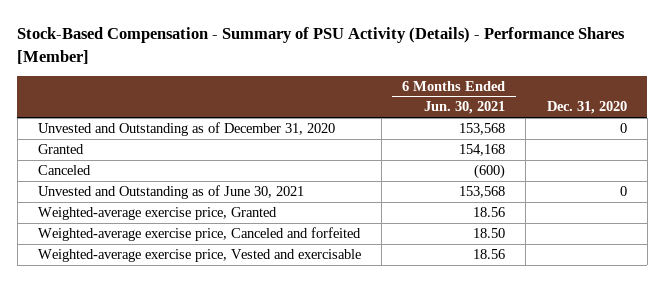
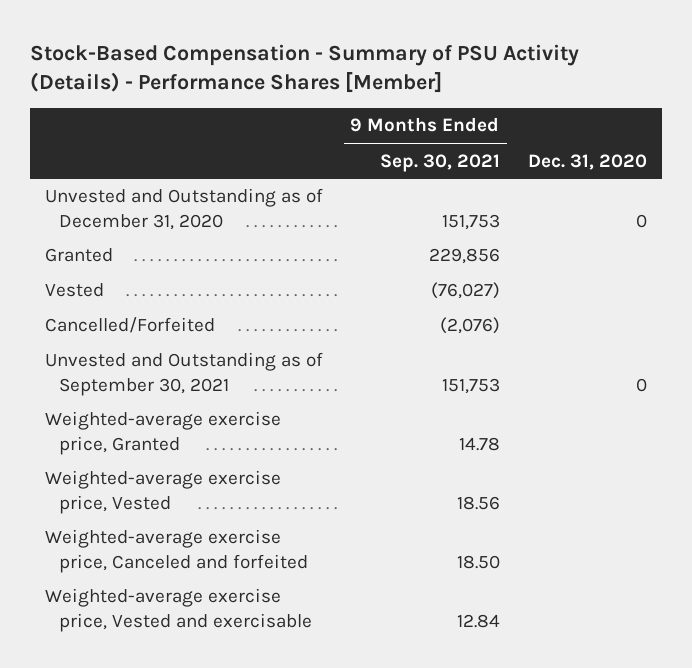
- | 6 Months Ended Jun. 30, 2021 | Dec. 31, 2020
+ | 9 Months Ended Sep. 30, 2021 | Dec. 31, 2020
- Canceled | (600) |
- Unvested and Outstanding as of June 30, 2021 | 153,568 | 0
+ Vested | (76,027) |
+ Cancelled/Forfeited | (2,076) |
+ Unvested and Outstanding as of September 30, 2021 | 151,753 | 0
+ Weighted-average exercise price, Vested | 18.56 |

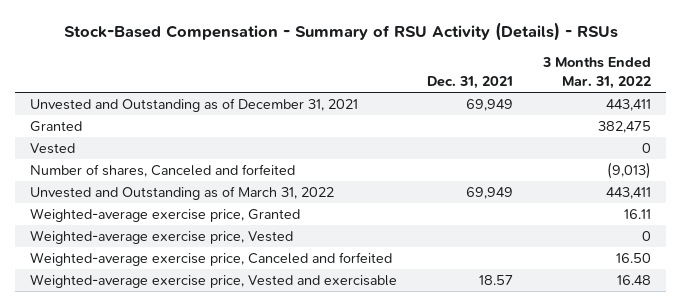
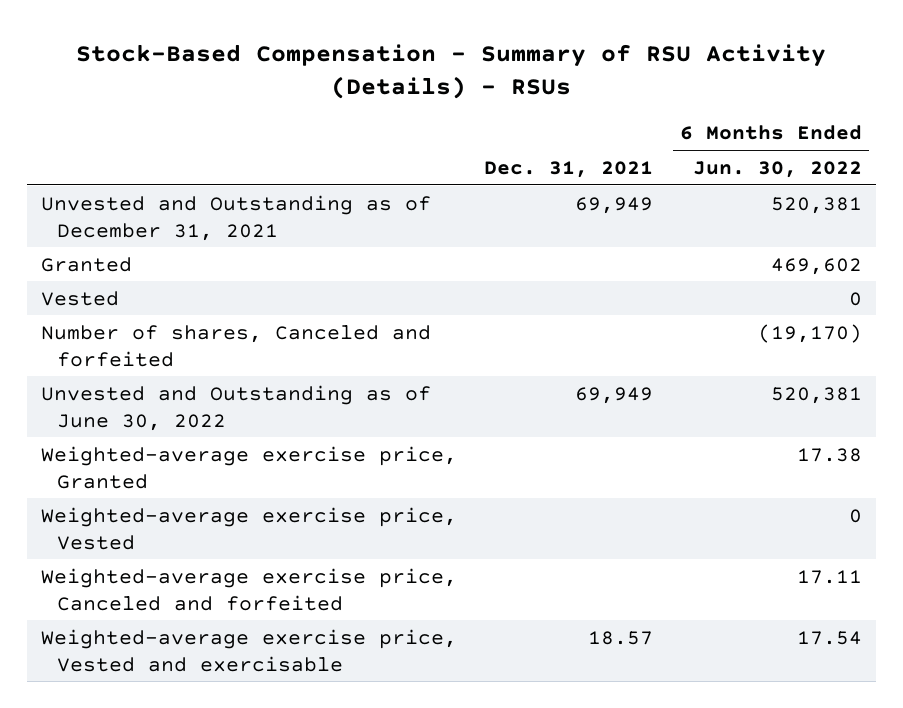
- | Dec. 31, 2021 | 3 Months Ended Mar. 31, 2022
+ | Dec. 31, 2021 | 6 Months Ended Jun. 30, 2022
- Unvested and Outstanding as of March 31, 2022 | 69,949 | 443,411
+ Unvested and Outstanding as of June 30, 2022 | 69,949 | 520,381

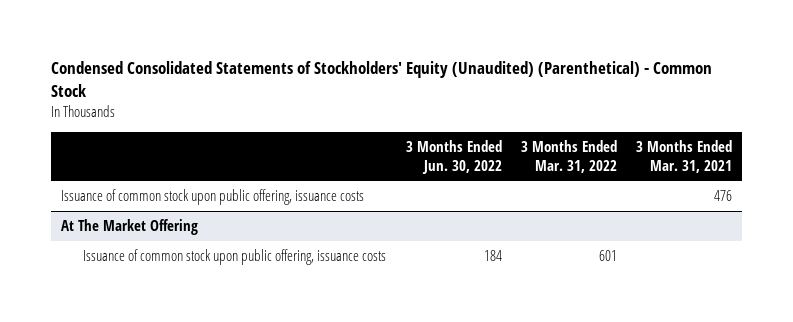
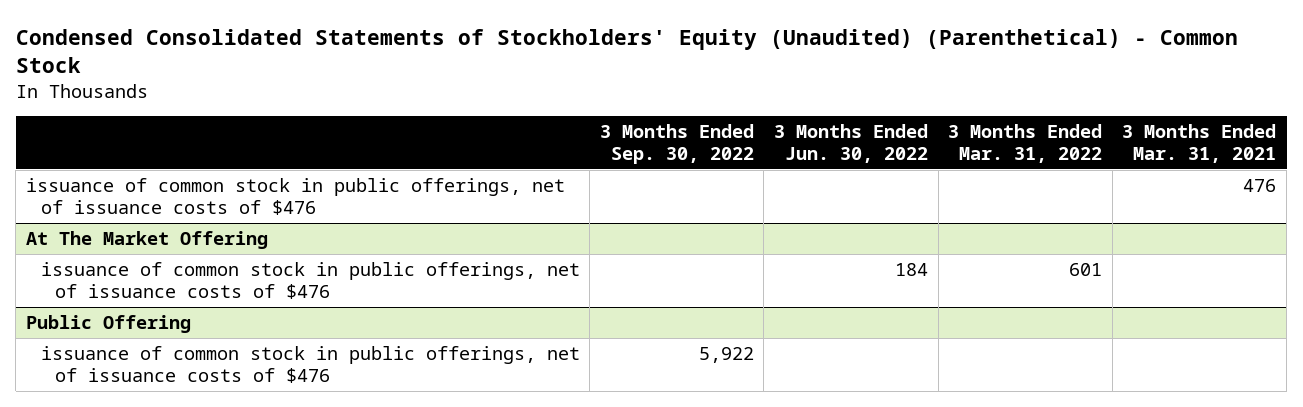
- | 3 Months Ended Jun. 30, 2022 | 3 Months Ended Mar. 31, 2022 | 3 Months Ended Mar. 31, 2021
+ | 3 Months Ended Sep. 30, 2022 | 3 Months Ended Jun. 30, 2022 | 3 Months Ended Mar. 31, 2022 | 3 Months Ended Mar. 31, 2021
- Issuance of common stock upon public offering, issuance costs | | | 476
+ issuance of common stock in public offerings, net of issuance costs of $476 | | | | 476
@ At The Market Offering
- Issuance of common stock upon public offering, issuance costs | 184 | 601 |
+ issuance of common stock in public offerings, net of issuance costs of $476 | | 184 | 601 |
+ Public Offering
+ issuance of common stock in public offerings, net of issuance costs of $476 | 5,922 | | |

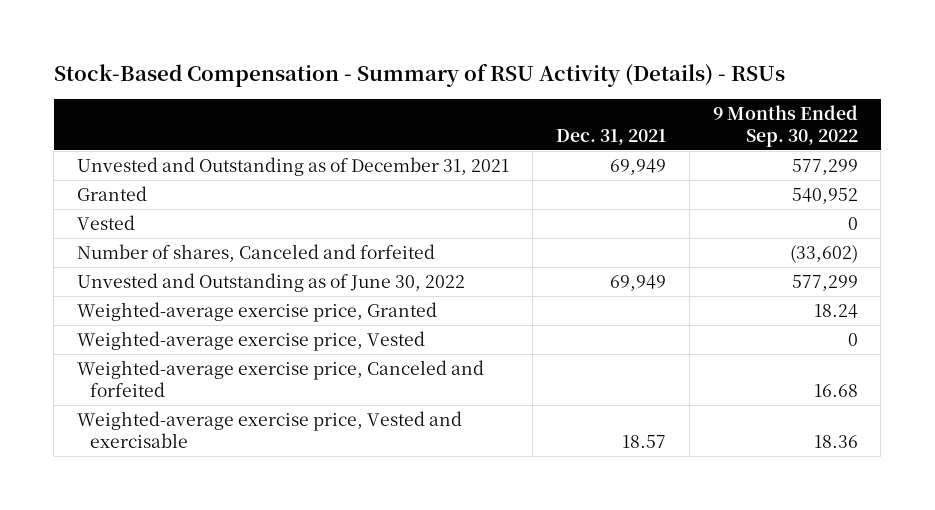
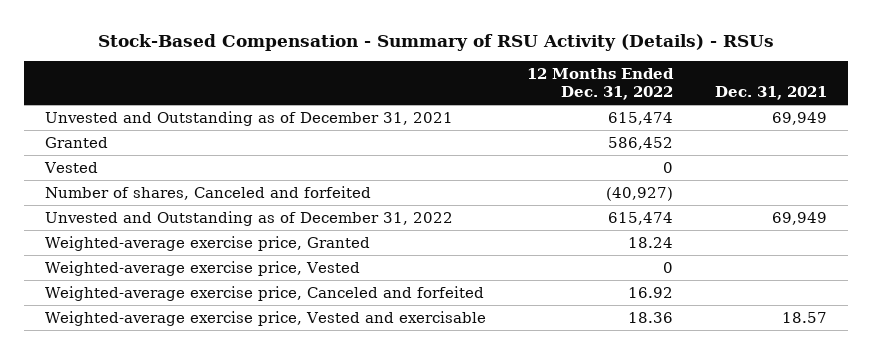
- | Dec. 31, 2021 | 9 Months Ended Sep. 30, 2022
+ | 12 Months Ended Dec. 31, 2022 | Dec. 31, 2021
- Unvested and Outstanding as of June 30, 2022 | 69,949 | 577,299
+ Unvested and Outstanding as of December 31, 2022 | 615,474 | 69,949

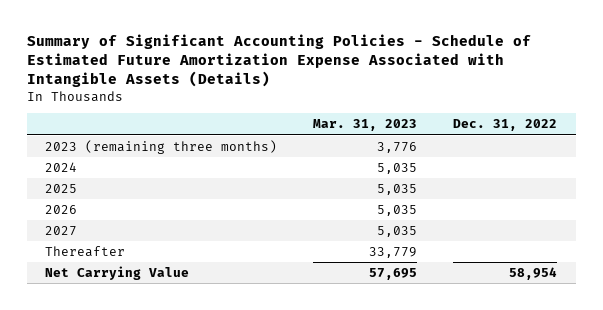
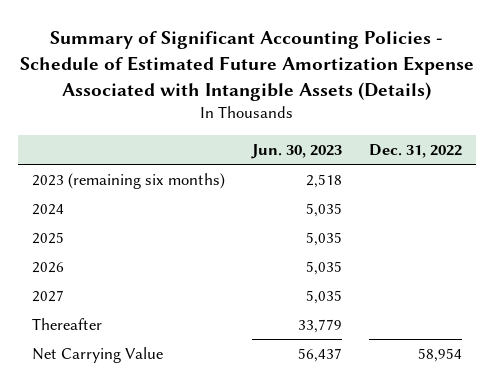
- | Mar. 31, 2023 | Dec. 31, 2022
+ | Jun. 30, 2023 | Dec. 31, 2022
- 2023 (remaining three months) | 3,776 |
+ 2023 (remaining six months) | 2,518 |

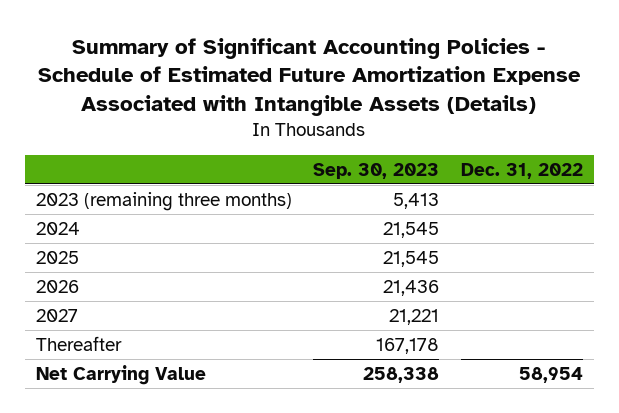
- | Jun. 30, 2023 | Dec. 31, 2022
+ | Sep. 30, 2023 | Dec. 31, 2022
- 2023 (remaining six months) | 2,518 |
+ 2023 (remaining three months) | 5,413 |

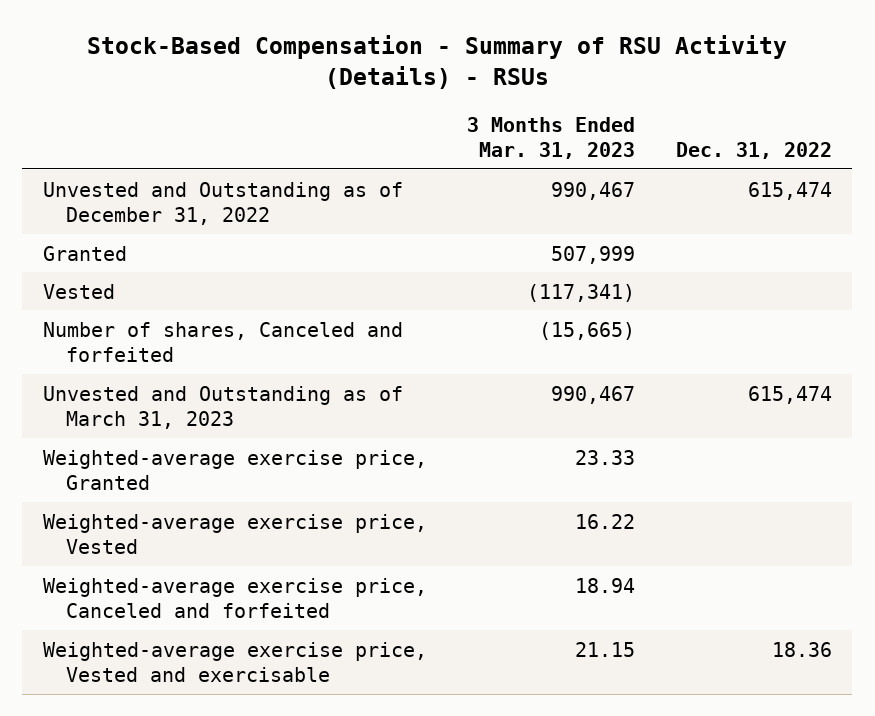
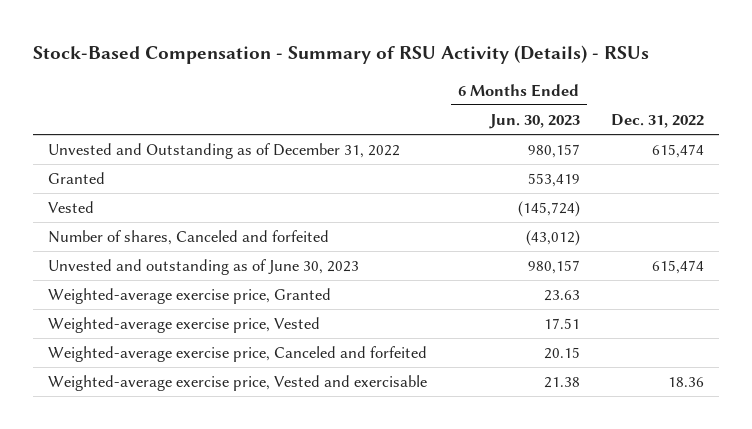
- | 3 Months Ended Mar. 31, 2023 | Dec. 31, 2022
+ | 6 Months Ended Jun. 30, 2023 | Dec. 31, 2022
- Unvested and Outstanding as of March 31, 2023 | 990,467 | 615,474
+ Unvested and outstanding as of June 30, 2023 | 980,157 | 615,474

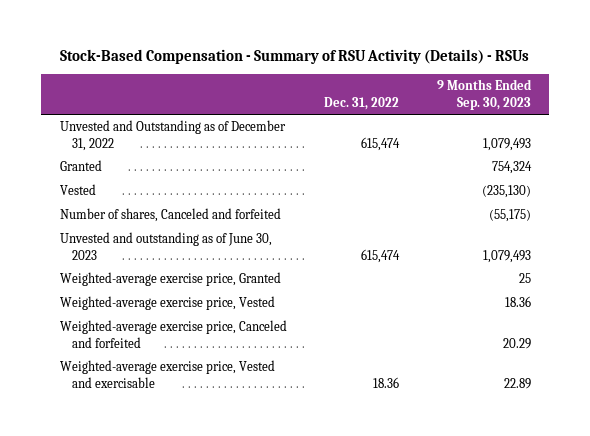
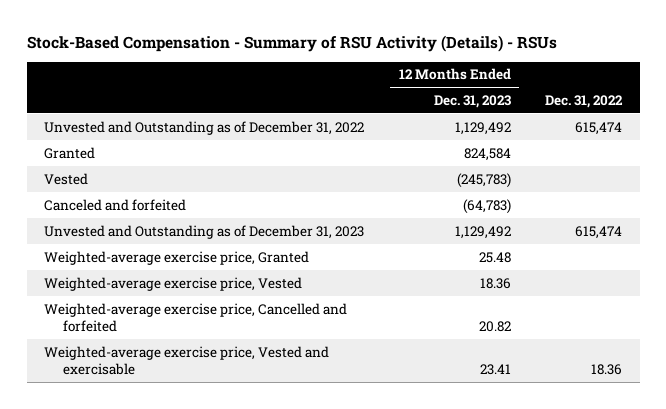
- | Dec. 31, 2022 | 9 Months Ended Sep. 30, 2023
+ | 12 Months Ended Dec. 31, 2023 | Dec. 31, 2022
- Number of shares, Canceled and forfeited | | (55,175)
- Unvested and outstanding as of June 30, 2023 | 615,474 | 1,079,493
+ Canceled and forfeited | (64,783) |
+ Unvested and Outstanding as of December 31, 2023 | 1,129,492 | 615,474
- Weighted-average exercise price, Canceled and forfeited | | 20.29
+ Weighted-average exercise price, Cancelled and forfeited | 20.82 |

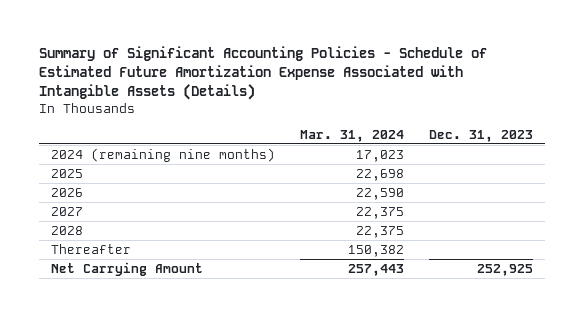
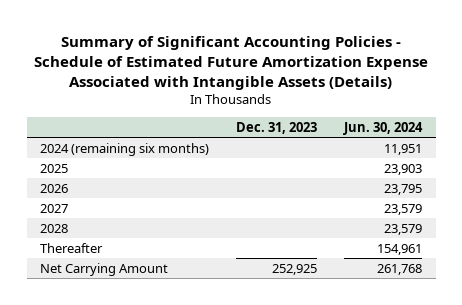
- | Mar. 31, 2024 | Dec. 31, 2023
+ | Dec. 31, 2023 | Jun. 30, 2024
- 2024 (remaining nine months) | 17,023 |
+ 2024 (remaining six months) | | 11,951

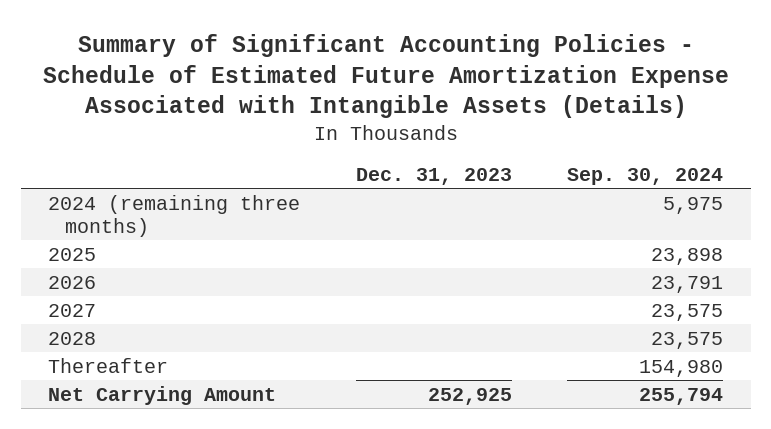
- | Dec. 31, 2023 | Jun. 30, 2024
+ | Dec. 31, 2023 | Sep. 30, 2024
- 2024 (remaining six months) | | 11,951
+ 2024 (remaining three months) | | 5,975

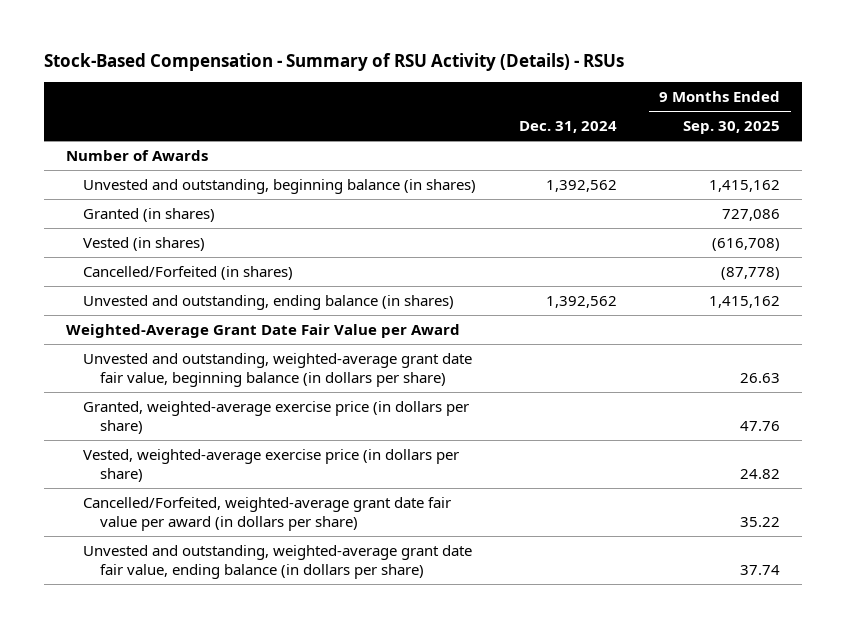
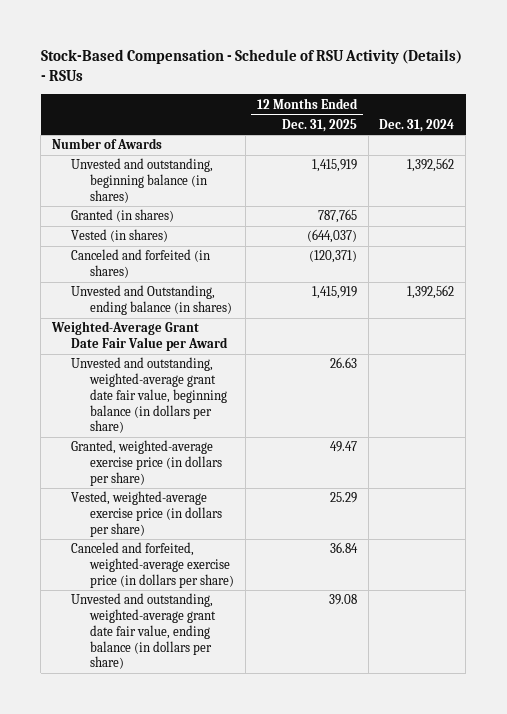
- Stock-Based Compensation - Summary of RSU Activity (Details) - RSUs
+ Stock-Based Compensation - Schedule of RSU Activity (Details) - RSUs
- | Dec. 31, 2024 | 9 Months Ended Sep. 30, 2025
+ | 12 Months Ended Dec. 31, 2025 | Dec. 31, 2024
- Cancelled/Forfeited (in shares) | | (87,778)
- Unvested and outstanding, ending balance (in shares) | 1,392,562 | 1,415,162
+ Canceled and forfeited (in shares) | (120,371) |
+ Unvested and Outstanding, ending balance (in shares) | 1,415,919 | 1,392,562
- Cancelled/Forfeited, weighted-average grant date fair value per award (in dollars per share) | | 35.22
+ Canceled and forfeited, weighted-average exercise price (in dollars per share) | 36.84 |

